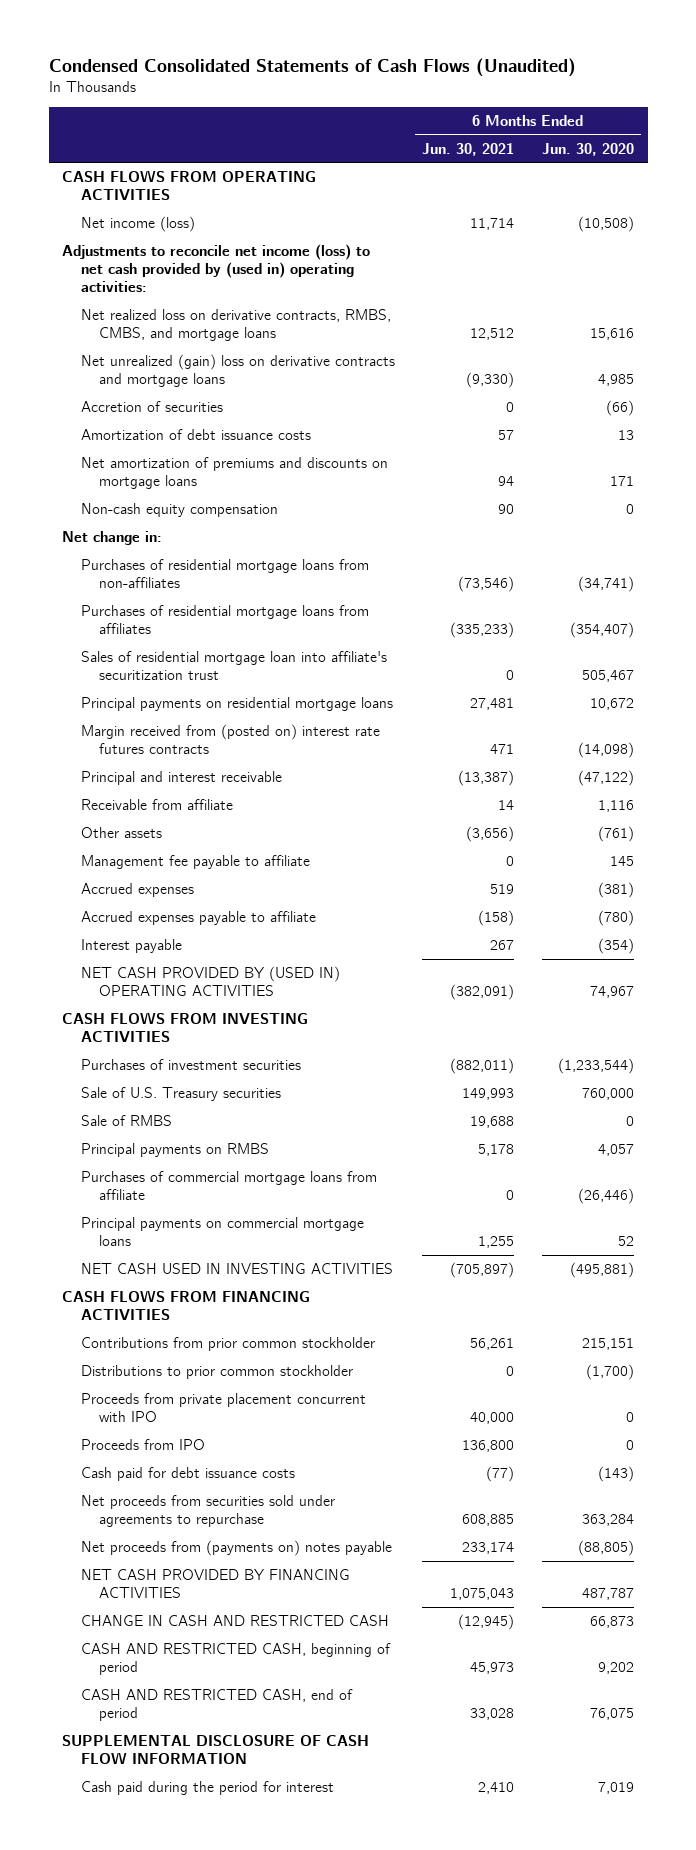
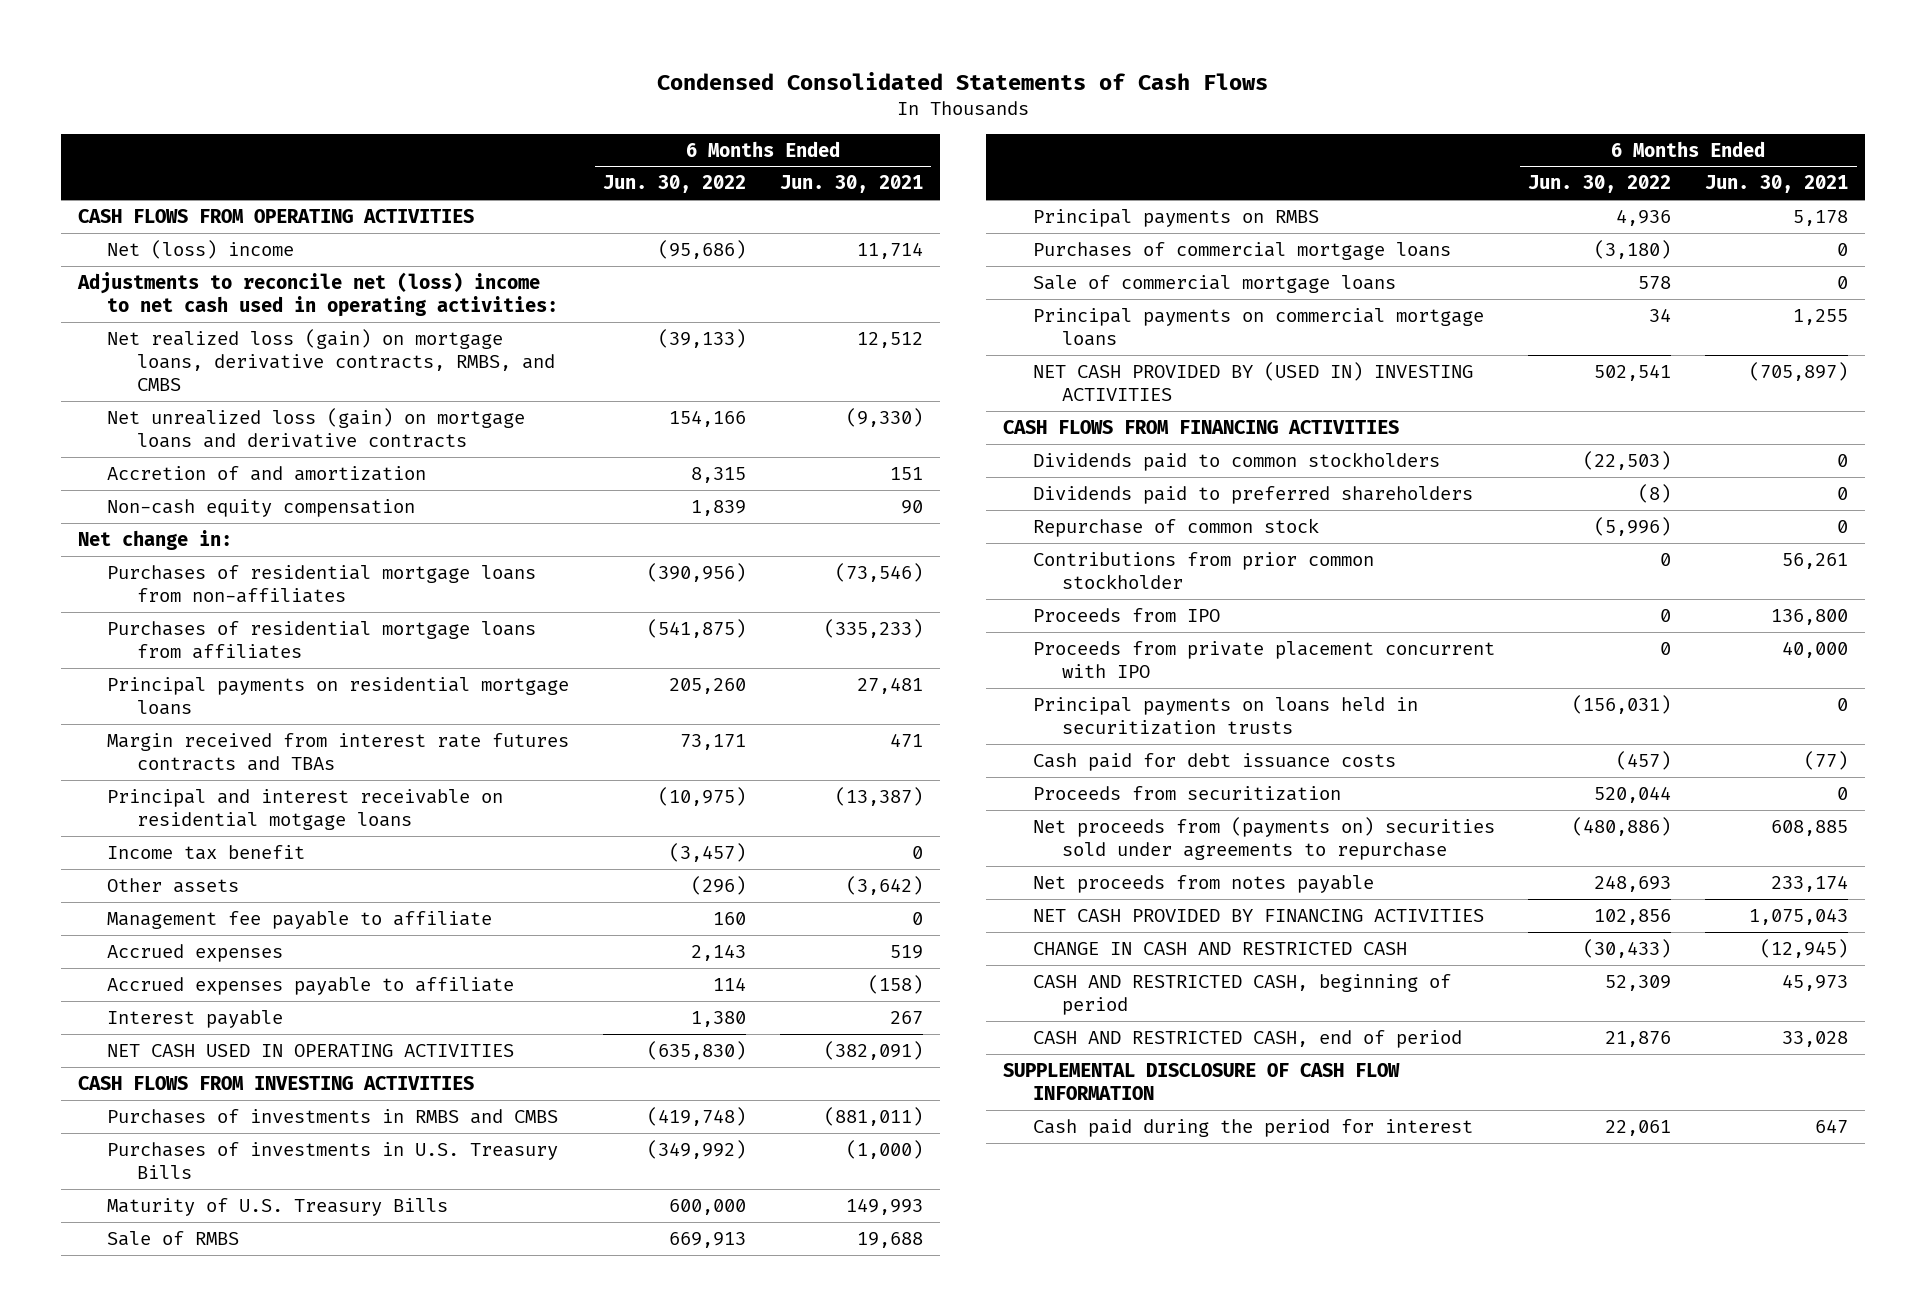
- Condensed Consolidated Statements of Cash Flows (Unaudited)
+ Condensed Consolidated Statements of Cash Flows
- | 6 Months Ended Jun. 30, 2021 | 6 Months Ended Jun. 30, 2020
+ | 6 Months Ended Jun. 30, 2022 | 6 Months Ended Jun. 30, 2021
- Net income (loss) | 11,714 | (10,508)
- Adjustments to reconcile net income (loss) to net cash provided by (used in) operating activities:
- Net realized loss on derivative contracts, RMBS, CMBS, and mortgage loans | 12,512 | 15,616
- Net unrealized (gain) loss on derivative contracts and mortgage loans | (9,330) | 4,985
- Accretion of securities | 0 | (66)
- Amortization of debt issuance costs | 57 | 13
- Net amortization of premiums and discounts on mortgage loans | 94 | 171
+ Net (loss) income | (95,686) | 11,714
+ Adjustments to reconcile net (loss) income to net cash used in operating activities:
+ Net realized loss (gain) on mortgage loans, derivative contracts, RMBS, and CMBS | (39,133) | 12,512
+ Net unrealized loss (gain) on mortgage loans and derivative contracts | 154,166 | (9,330)
+ Accretion of and amortization | 8,315 | 151
- Sales of residential mortgage loan into affiliate's securitization trust | 0 | 505,467
- Margin received from (posted on) interest rate futures contracts | 471 | (14,098)
- Principal and interest receivable | (13,387) | (47,122)
- Receivable from affiliate | 14 | 1,116
- Other assets | (3,656) | (761)
+ Margin received from interest rate futures contracts and TBAs | 73,171 | 471
+ Principal and interest receivable on residential motgage loans | (10,975) | (13,387)
+ Income tax benefit | (3,457) | 0
+ Other assets | (296) | (3,642)
- NET CASH PROVIDED BY (USED IN) OPERATING ACTIVITIES | (382,091) | 74,967
+ NET CASH USED IN OPERATING ACTIVITIES | (635,830) | (382,091)
- Purchases of investment securities | (882,011) | (1,233,544)
- Sale of U.S. Treasury securities | 149,993 | 760,000
+ Purchases of investments in RMBS and CMBS | (419,748) | (881,011)
+ Purchases of investments in U.S. Treasury Bills | (349,992) | (1,000)
+ Maturity of U.S. Treasury Bills | 600,000 | 149,993
- Purchases of commercial mortgage loans from affiliate | 0 | (26,446)
+ Purchases of commercial mortgage loans | (3,180) | 0
+ Sale of commercial mortgage loans | 578 | 0
- NET CASH USED IN INVESTING ACTIVITIES | (705,897) | (495,881)
+ NET CASH PROVIDED BY (USED IN) INVESTING ACTIVITIES | 502,541 | (705,897)
+ Dividends paid to common stockholders | (22,503) | 0
+ Dividends paid to preferred shareholders | (8) | 0
+ Repurchase of common stock | (5,996) | 0
- Distributions to prior common stockholder | 0 | (1,700)
moved down: Proceeds from private placement concurrent with IPO | 0 | 40,000
+ Principal payments on loans held in securitization trusts | (156,031) | 0
- Net proceeds from securities sold under agreements to repurchase | 608,885 | 363,284
- Net proceeds from (payments on) notes payable | 233,174 | (88,805)
+ Proceeds from securitization | 520,044 | 0
+ Net proceeds from (payments on) securities sold under agreements to repurchase | (480,886) | 608,885
+ Net proceeds from notes payable | 248,693 | 233,174
- Cash paid during the period for interest | 2,410 | 7,019
+ Cash paid during the period for interest | 22,061 | 647

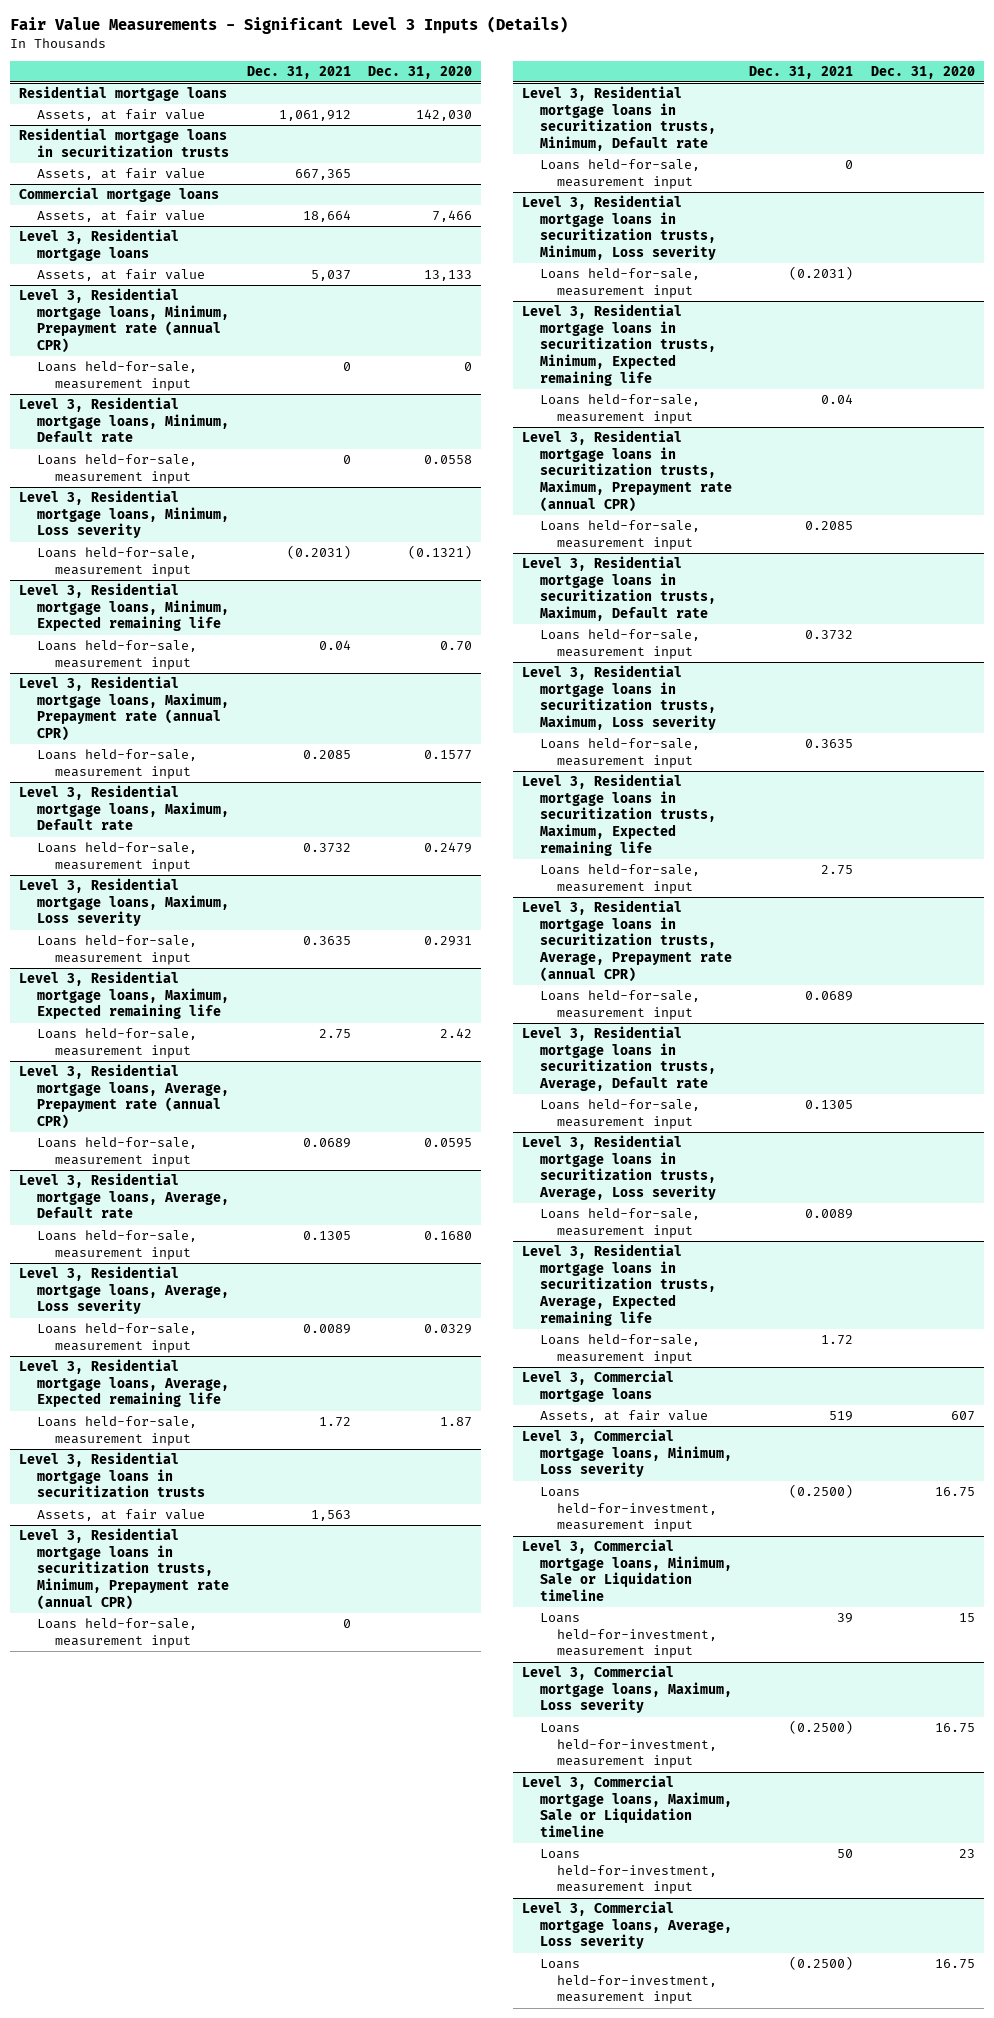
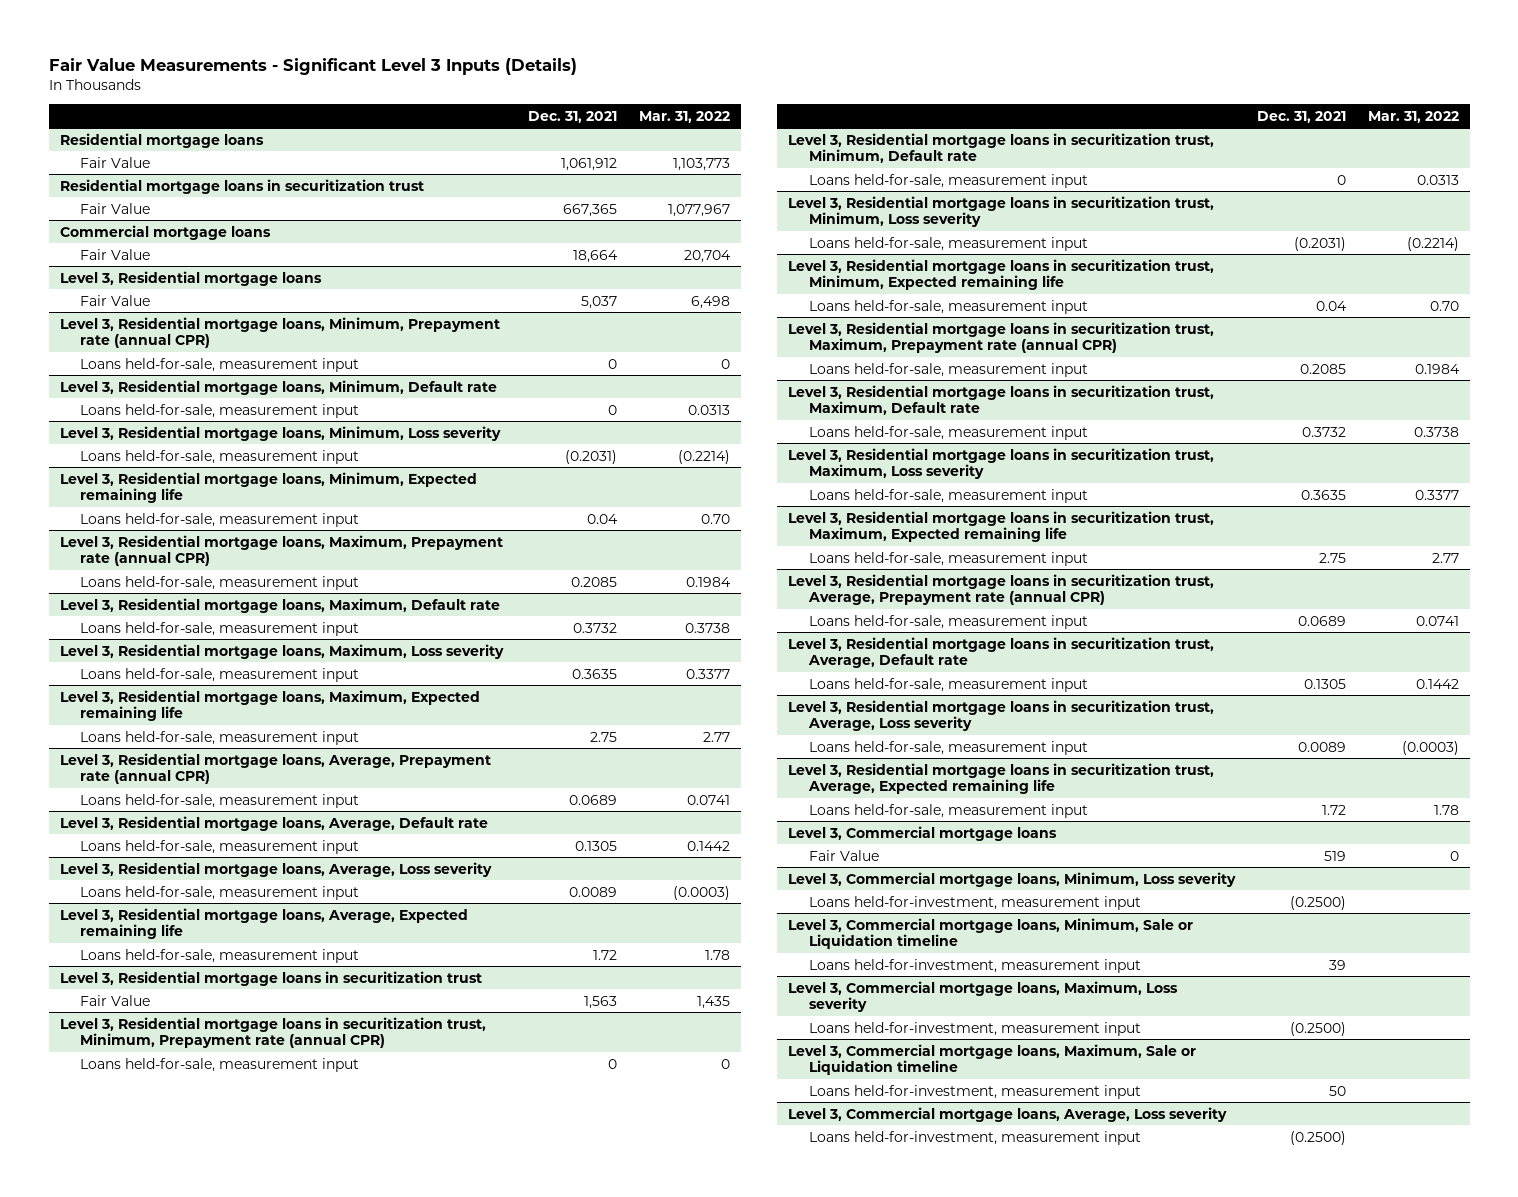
- | Dec. 31, 2021 | Dec. 31, 2020
+ | Dec. 31, 2021 | Mar. 31, 2022
@ Residential mortgage loans
- Assets, at fair value | 1,061,912 | 142,030
- Residential mortgage loans in securitization trusts
- Assets, at fair value | 667,365 |
@ Residential mortgage loans
+ Fair Value | 1,061,912 | 1,103,773
+ Residential mortgage loans in securitization trust
+ Fair Value | 667,365 | 1,077,967
@ Commercial mortgage loans
- Assets, at fair value | 18,664 | 7,466
+ Fair Value | 18,664 | 20,704
@ Level 3, Residential mortgage loans
- Assets, at fair value | 5,037 | 13,133
+ Fair Value | 5,037 | 6,498
- Level 3, Residential mortgage loans in securitization trusts
- Assets, at fair value | 1,563 |
- Level 3, Residential mortgage loans in securitization trusts, Minimum, Prepayment rate (annual CPR)
+ Level 3, Residential mortgage loans in securitization trust
+ Fair Value | 1,563 | 1,435
+ Level 3, Residential mortgage loans in securitization trust, Minimum, Prepayment rate (annual CPR)
- Level 3, Residential mortgage loans in securitization trusts, Minimum, Default rate
+ Level 3, Residential mortgage loans in securitization trust, Minimum, Default rate
- Level 3, Residential mortgage loans in securitization trusts, Minimum, Loss severity
+ Level 3, Residential mortgage loans in securitization trust, Minimum, Loss severity
- Level 3, Residential mortgage loans in securitization trusts, Minimum, Expected remaining life
+ Level 3, Residential mortgage loans in securitization trust, Minimum, Expected remaining life
- Level 3, Residential mortgage loans in securitization trusts, Maximum, Prepayment rate (annual CPR)
+ Level 3, Residential mortgage loans in securitization trust, Maximum, Prepayment rate (annual CPR)
- Level 3, Residential mortgage loans in securitization trusts, Maximum, Default rate
+ Level 3, Residential mortgage loans in securitization trust, Maximum, Default rate
- Level 3, Residential mortgage loans in securitization trusts, Maximum, Loss severity
+ Level 3, Residential mortgage loans in securitization trust, Maximum, Loss severity
- Level 3, Residential mortgage loans in securitization trusts, Maximum, Expected remaining life
+ Level 3, Residential mortgage loans in securitization trust, Maximum, Expected remaining life
- Level 3, Residential mortgage loans in securitization trusts, Average, Prepayment rate (annual CPR)
+ Level 3, Residential mortgage loans in securitization trust, Average, Prepayment rate (annual CPR)
- Level 3, Residential mortgage loans in securitization trusts, Average, Default rate
+ Level 3, Residential mortgage loans in securitization trust, Average, Default rate
- Level 3, Residential mortgage loans in securitization trusts, Average, Loss severity
+ Level 3, Residential mortgage loans in securitization trust, Average, Loss severity
- Level 3, Residential mortgage loans in securitization trusts, Average, Expected remaining life
+ Level 3, Residential mortgage loans in securitization trust, Average, Expected remaining life
@ Level 3, Commercial mortgage loans
- Assets, at fair value | 519 | 607
+ Fair Value | 519 | 0

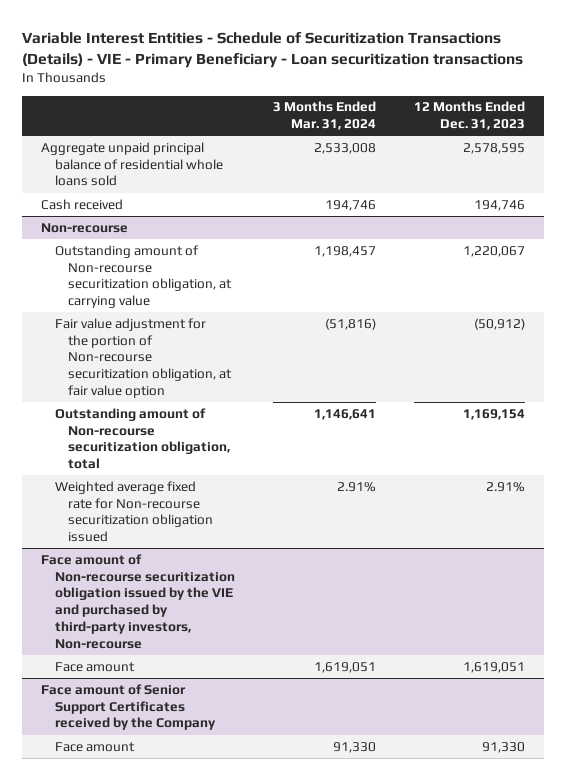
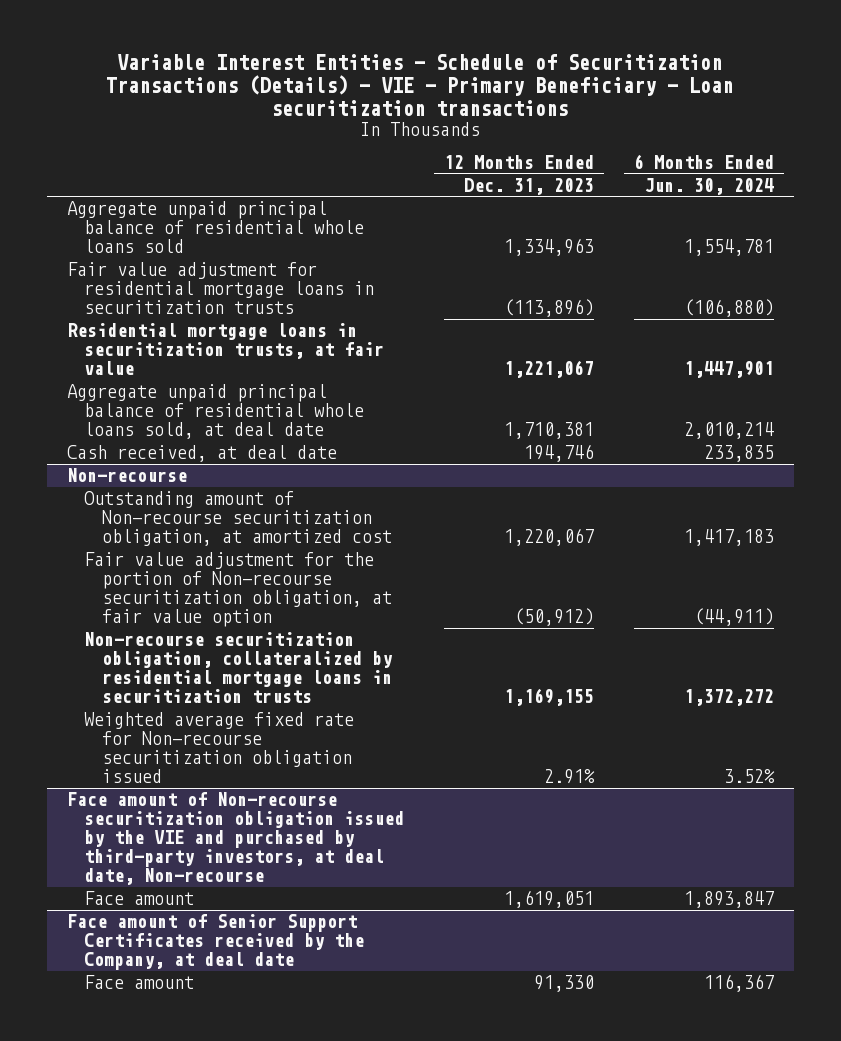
- | 3 Months Ended Mar. 31, 2024 | 12 Months Ended Dec. 31, 2023
+ | 12 Months Ended Dec. 31, 2023 | 6 Months Ended Jun. 30, 2024
- Aggregate unpaid principal balance of residential whole loans sold | 2,533,008 | 2,578,595
- Cash received | 194,746 | 194,746
+ Aggregate unpaid principal balance of residential whole loans sold | 1,334,963 | 1,554,781
+ Fair value adjustment for residential mortgage loans in securitization trusts | (113,896) | (106,880)
+ Residential mortgage loans in securitization trusts, at fair value | 1,221,067 | 1,447,901
+ Aggregate unpaid principal balance of residential whole loans sold, at deal date | 1,710,381 | 2,010,214
+ Cash received, at deal date | 194,746 | 233,835
@ Non-recourse
- Outstanding amount of Non-recourse securitization obligation, at carrying value | 1,198,457 | 1,220,067
+ Outstanding amount of Non-recourse securitization obligation, at amortized cost | 1,220,067 | 1,417,183
- Outstanding amount of Non-recourse securitization obligation, total | 1,146,641 | 1,169,154
+ Non-recourse securitization obligation, collateralized by residential mortgage loans in securitization trusts | 1,169,155 | 1,372,272
- Face amount of Non-recourse securitization obligation issued by the VIE and purchased by third-party investors, Non-recourse
+ Face amount of Non-recourse securitization obligation issued by the VIE and purchased by third-party investors, at deal date, Non-recourse
- Face amount of Senior Support Certificates received by the Company
+ Face amount of Senior Support Certificates received by the Company, at deal date

